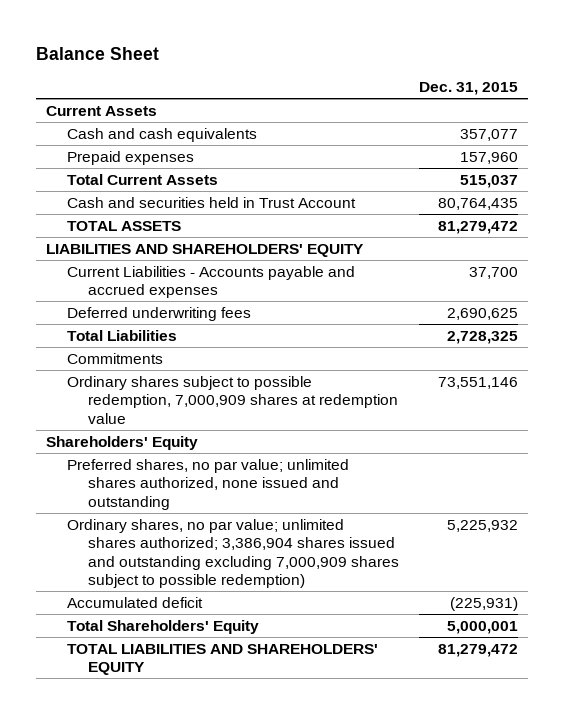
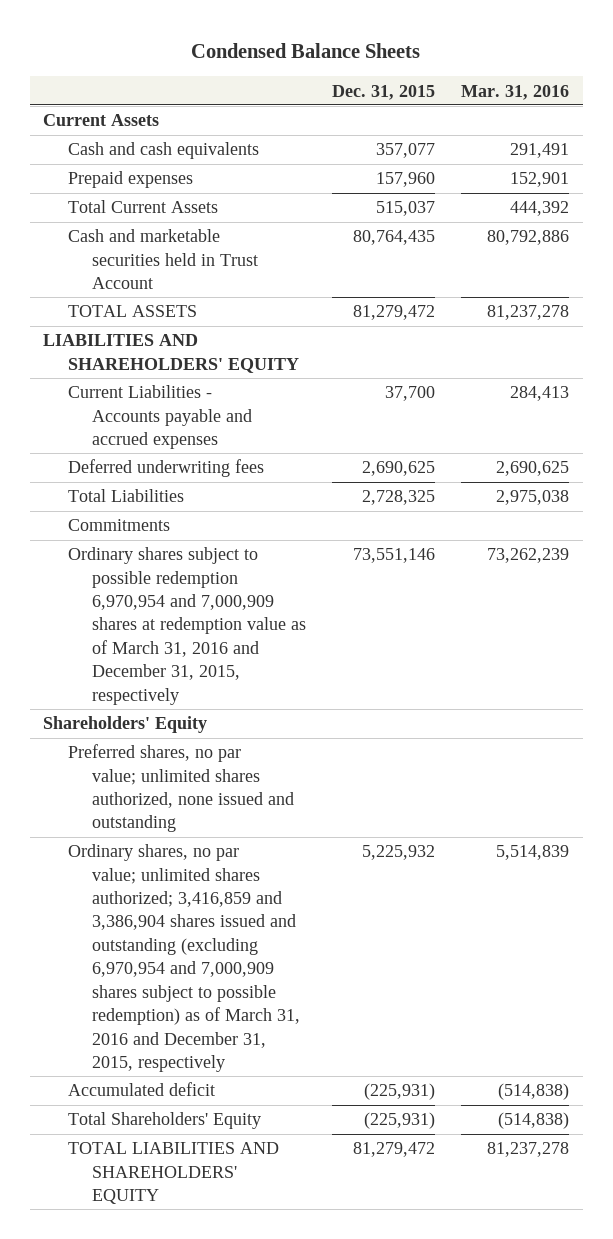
- Balance Sheet
+ Condensed Balance Sheets
- | Dec. 31, 2015
+ | Dec. 31, 2015 | Mar. 31, 2016
- Cash and securities held in Trust Account | 80,764,435
+ Cash and marketable securities held in Trust Account | 80,764,435 | 80,792,886
- Ordinary shares subject to possible redemption, 7,000,909 shares at redemption value | 73,551,146
+ Ordinary shares subject to possible redemption 6,970,954 and 7,000,909 shares at redemption value as of March 31, 2016 and December 31, 2015, respectively | 73,551,146 | 73,262,239
- Ordinary shares, no par value; unlimited shares authorized; 3,386,904 shares issued and outstanding excluding 7,000,909 shares subject to possible redemption) | 5,225,932
+ Ordinary shares, no par value; unlimited shares authorized; 3,416,859 and 3,386,904 shares issued and outstanding (excluding 6,970,954 and 7,000,909 shares subject to possible redemption) as of March 31, 2016 and December 31, 2015, respectively | 5,225,932 | 5,514,839
- Total Shareholders' Equity | 5,000,001
+ Total Shareholders' Equity | (225,931) | (514,838)

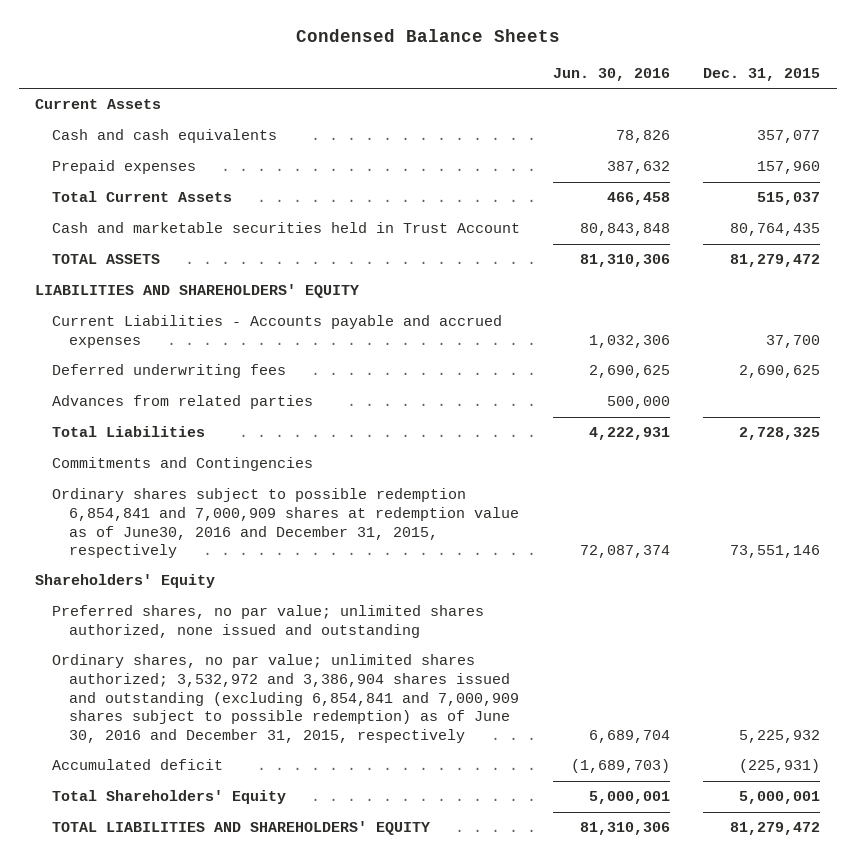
- | Dec. 31, 2015 | Mar. 31, 2016
+ | Jun. 30, 2016 | Dec. 31, 2015
+ Advances from related parties | 500,000 |
- Commitments
- Ordinary shares subject to possible redemption 6,970,954 and 7,000,909 shares at redemption value as of March 31, 2016 and December 31, 2015, respectively | 73,551,146 | 73,262,239
+ Commitments and Contingencies
+ Ordinary shares subject to possible redemption 6,854,841 and 7,000,909 shares at redemption value as of June30, 2016 and December 31, 2015, respectively | 72,087,374 | 73,551,146
- Ordinary shares, no par value; unlimited shares authorized; 3,416,859 and 3,386,904 shares issued and outstanding (excluding 6,970,954 and 7,000,909 shares subject to possible redemption) as of March 31, 2016 and December 31, 2015, respectively | 5,225,932 | 5,514,839
+ Ordinary shares, no par value; unlimited shares authorized; 3,532,972 and 3,386,904 shares issued and outstanding (excluding 6,854,841 and 7,000,909 shares subject to possible redemption) as of June 30, 2016 and December 31, 2015, respectively | 6,689,704 | 5,225,932
- Total Shareholders' Equity | (225,931) | (514,838)
+ Total Shareholders' Equity | 5,000,001 | 5,000,001

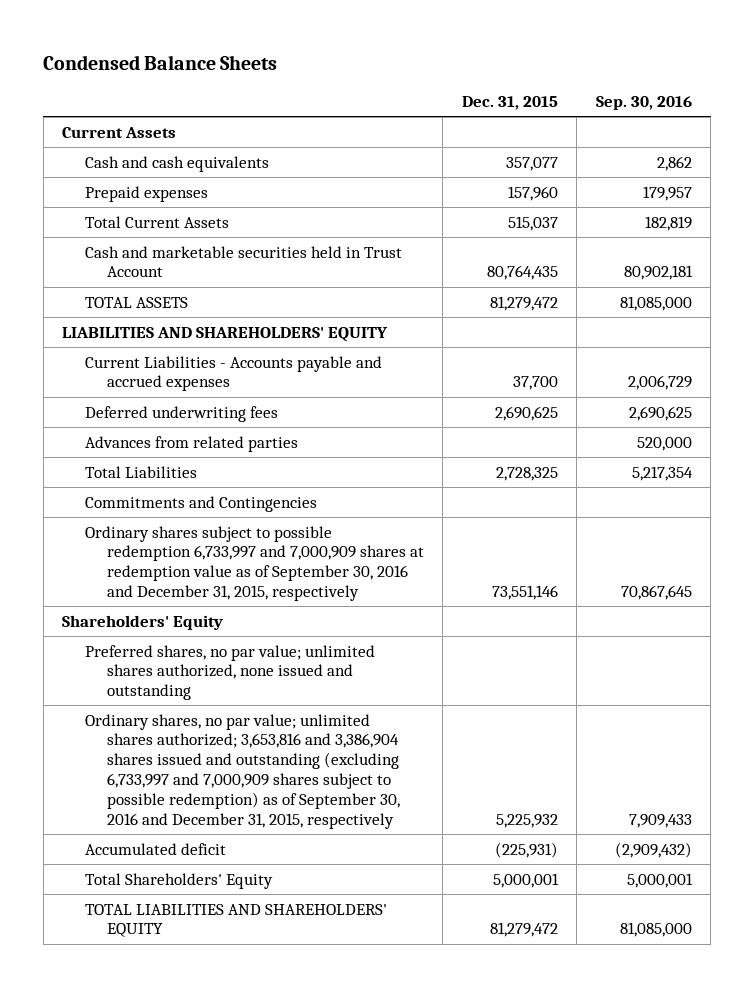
- | Jun. 30, 2016 | Dec. 31, 2015
+ | Dec. 31, 2015 | Sep. 30, 2016
- Ordinary shares subject to possible redemption 6,854,841 and 7,000,909 shares at redemption value as of June30, 2016 and December 31, 2015, respectively | 72,087,374 | 73,551,146
+ Ordinary shares subject to possible redemption 6,733,997 and 7,000,909 shares at redemption value as of September 30, 2016 and December 31, 2015, respectively | 73,551,146 | 70,867,645
- Ordinary shares, no par value; unlimited shares authorized; 3,532,972 and 3,386,904 shares issued and outstanding (excluding 6,854,841 and 7,000,909 shares subject to possible redemption) as of June 30, 2016 and December 31, 2015, respectively | 6,689,704 | 5,225,932
+ Ordinary shares, no par value; unlimited shares authorized; 3,653,816 and 3,386,904 shares issued and outstanding (excluding 6,733,997 and 7,000,909 shares subject to possible redemption) as of September 30, 2016 and December 31, 2015, respectively | 5,225,932 | 7,909,433

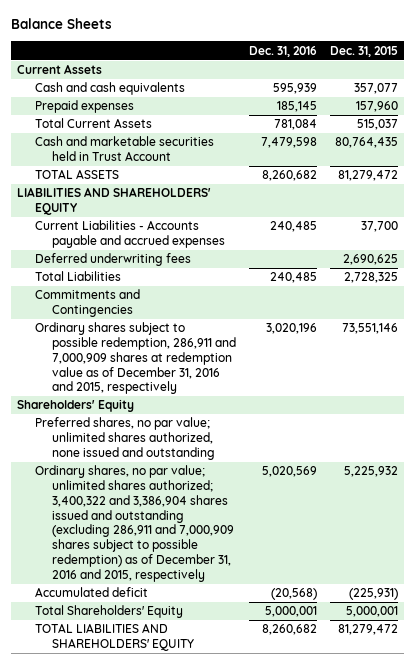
- Condensed Balance Sheets
+ Balance Sheets
- | Dec. 31, 2015 | Sep. 30, 2016
+ | Dec. 31, 2016 | Dec. 31, 2015
- Advances from related parties | | 520,000
- Ordinary shares subject to possible redemption 6,733,997 and 7,000,909 shares at redemption value as of September 30, 2016 and December 31, 2015, respectively | 73,551,146 | 70,867,645
+ Ordinary shares subject to possible redemption, 286,911 and 7,000,909 shares at redemption value as of December 31, 2016 and 2015, respectively | 3,020,196 | 73,551,146
- Ordinary shares, no par value; unlimited shares authorized; 3,653,816 and 3,386,904 shares issued and outstanding (excluding 6,733,997 and 7,000,909 shares subject to possible redemption) as of September 30, 2016 and December 31, 2015, respectively | 5,225,932 | 7,909,433
+ Ordinary shares, no par value; unlimited shares authorized; 3,400,322 and 3,386,904 shares issued and outstanding (excluding 286,911 and 7,000,909 shares subject to possible redemption) as of December 31, 2016 and 2015, respectively | 5,020,569 | 5,225,932

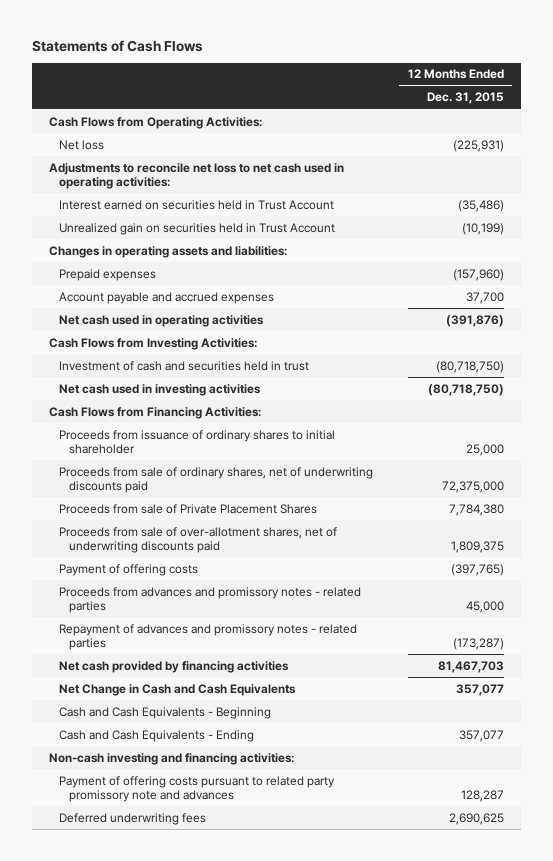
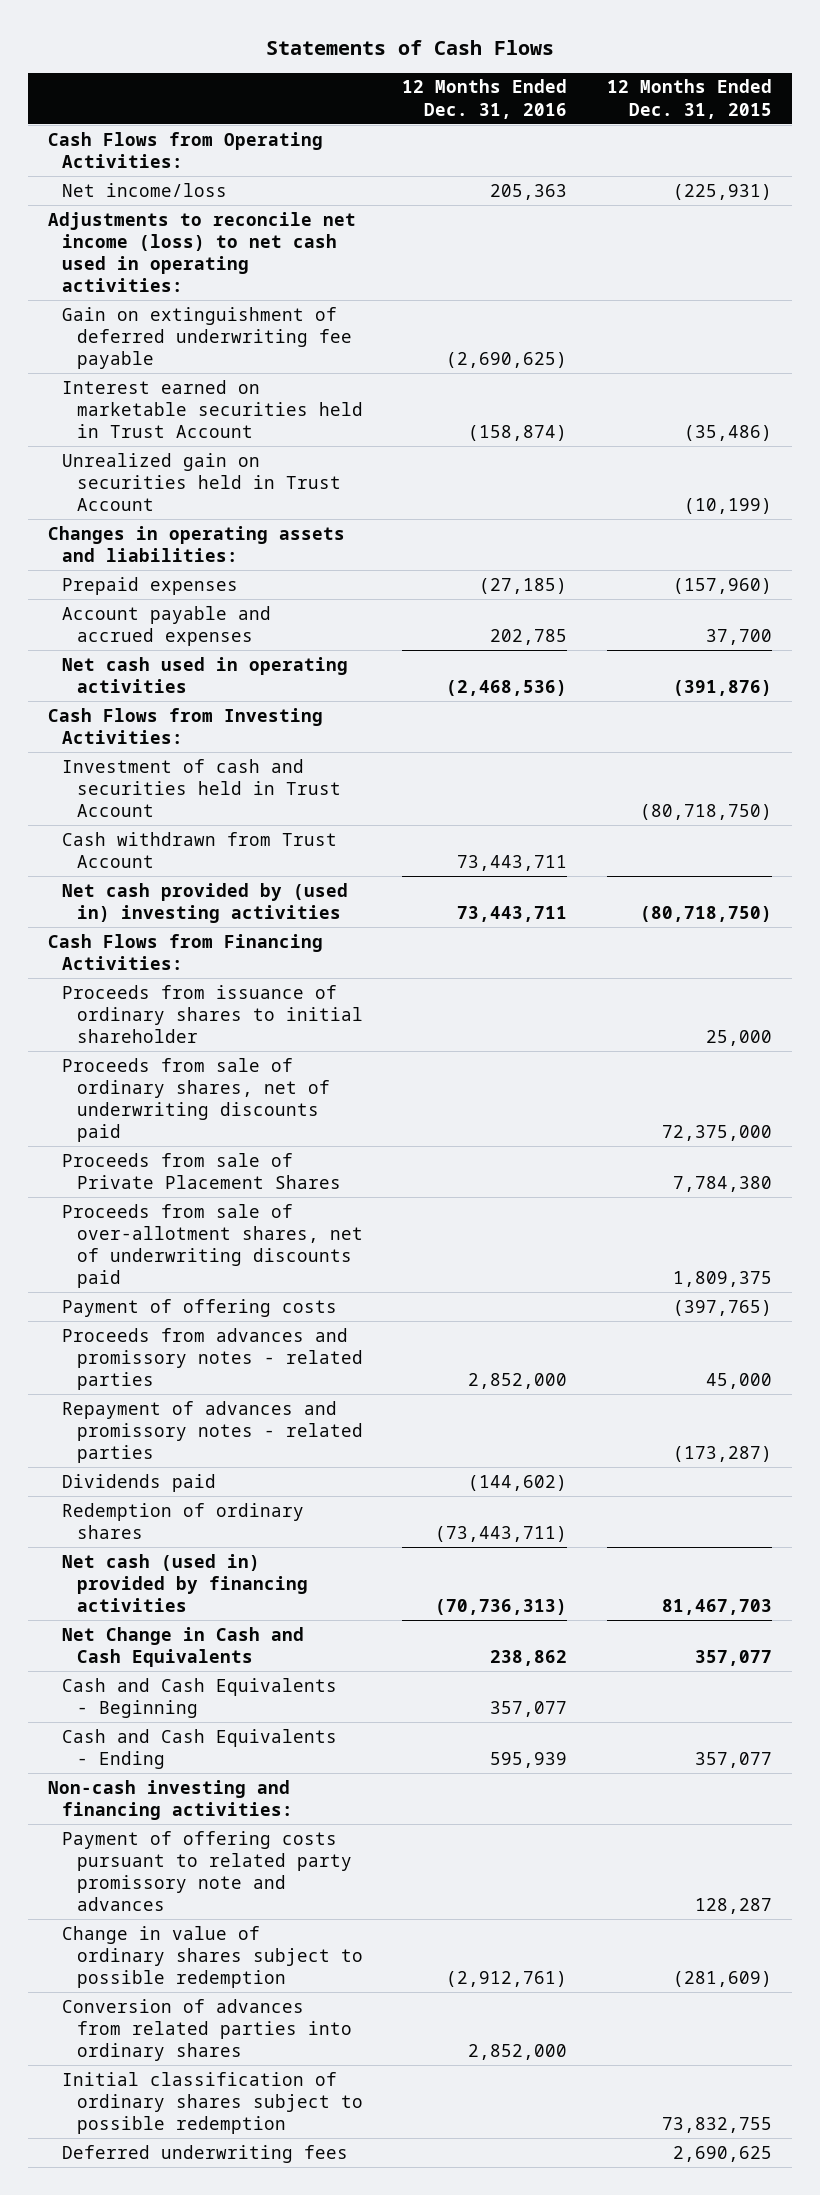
- | 12 Months Ended Dec. 31, 2015
+ | 12 Months Ended Dec. 31, 2016 | 12 Months Ended Dec. 31, 2015
- Net loss | (225,931)
- Adjustments to reconcile net loss to net cash used in operating activities:
- Interest earned on securities held in Trust Account | (35,486)
+ Net income/loss | 205,363 | (225,931)
+ Adjustments to reconcile net income (loss) to net cash used in operating activities:
+ Gain on extinguishment of deferred underwriting fee payable | (2,690,625) |
+ Interest earned on marketable securities held in Trust Account | (158,874) | (35,486)
- Investment of cash and securities held in trust | (80,718,750)
- Net cash used in investing activities | (80,718,750)
+ Investment of cash and securities held in Trust Account | | (80,718,750)
+ Cash withdrawn from Trust Account | 73,443,711 |
+ Net cash provided by (used in) investing activities | 73,443,711 | (80,718,750)
- Net cash provided by financing activities | 81,467,703
+ Dividends paid | (144,602) |
+ Redemption of ordinary shares | (73,443,711) |
+ Net cash (used in) provided by financing activities | (70,736,313) | 81,467,703
+ Change in value of ordinary shares subject to possible redemption | (2,912,761) | (281,609)
+ Conversion of advances from related parties into ordinary shares | 2,852,000 |
+ Initial classification of ordinary shares subject to possible redemption | | 73,832,755

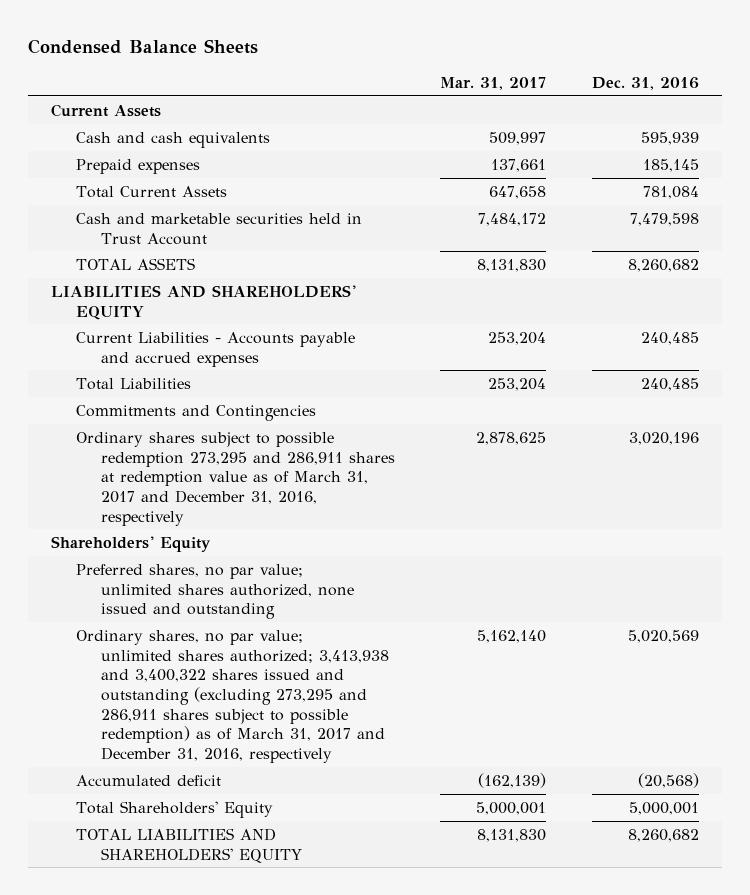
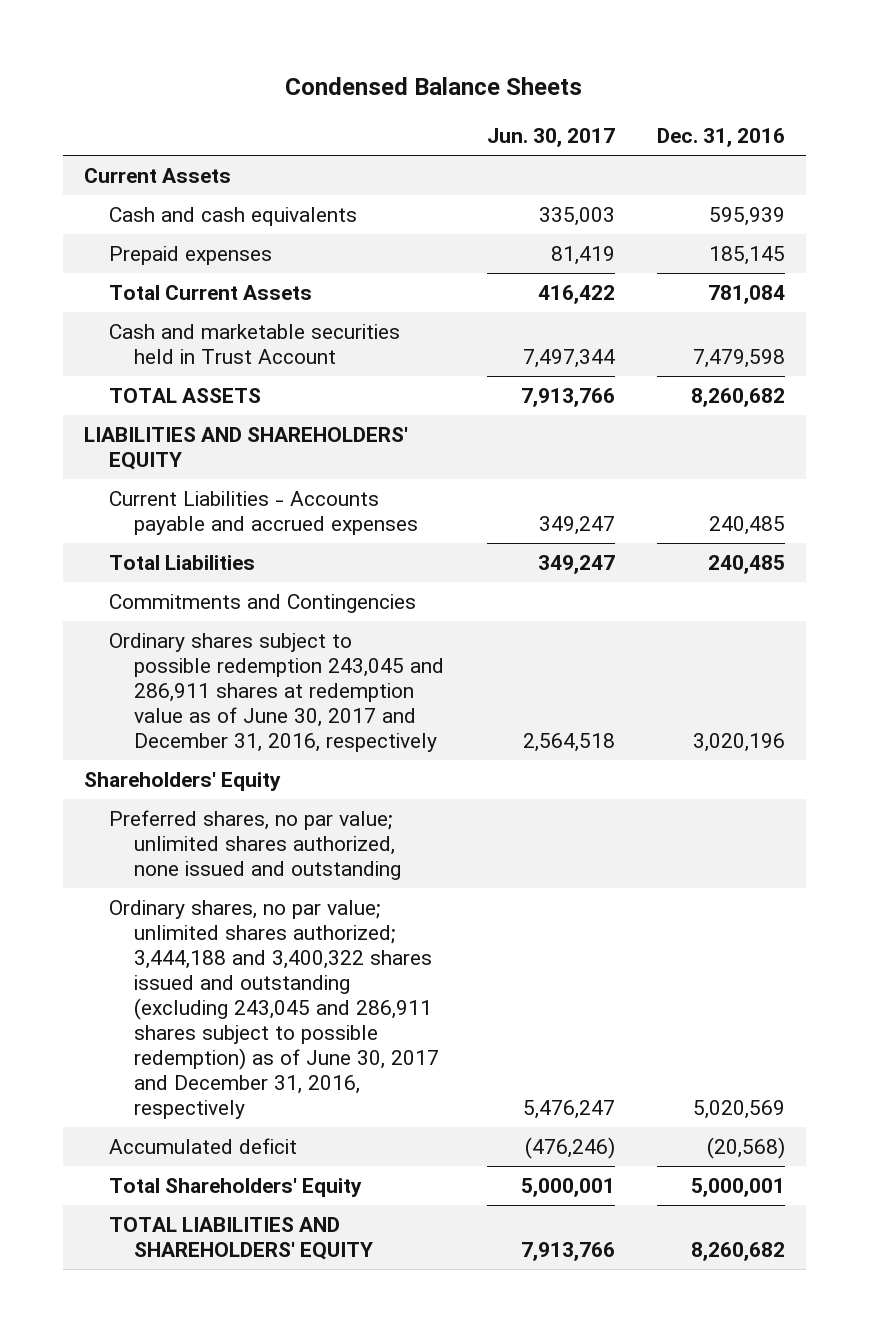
- | Mar. 31, 2017 | Dec. 31, 2016
+ | Jun. 30, 2017 | Dec. 31, 2016
- Ordinary shares subject to possible redemption 273,295 and 286,911 shares at redemption value as of March 31, 2017 and December 31, 2016, respectively | 2,878,625 | 3,020,196
+ Ordinary shares subject to possible redemption 243,045 and 286,911 shares at redemption value as of June 30, 2017 and December 31, 2016, respectively | 2,564,518 | 3,020,196
- Ordinary shares, no par value; unlimited shares authorized; 3,413,938 and 3,400,322 shares issued and outstanding (excluding 273,295 and 286,911 shares subject to possible redemption) as of March 31, 2017 and December 31, 2016, respectively | 5,162,140 | 5,020,569
+ Ordinary shares, no par value; unlimited shares authorized; 3,444,188 and 3,400,322 shares issued and outstanding (excluding 243,045 and 286,911 shares subject to possible redemption) as of June 30, 2017 and December 31, 2016, respectively | 5,476,247 | 5,020,569

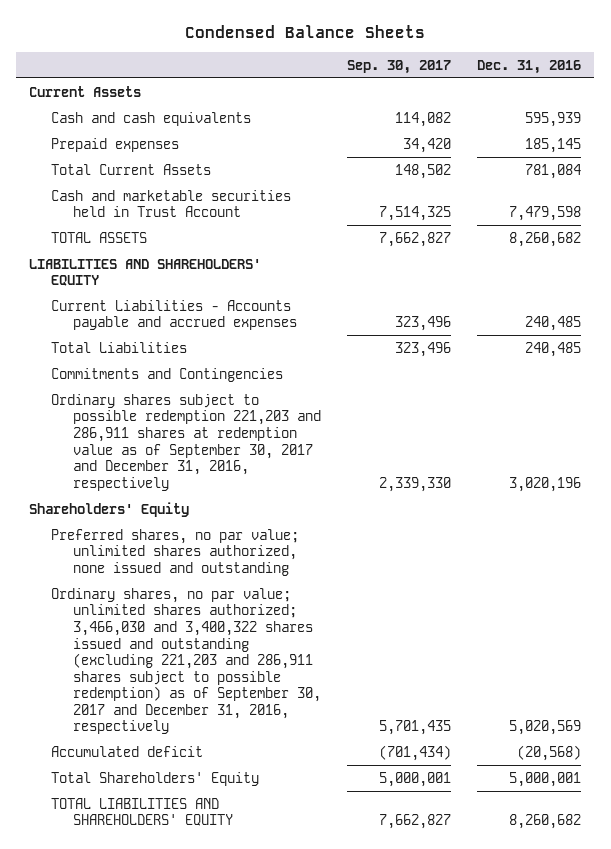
- | Jun. 30, 2017 | Dec. 31, 2016
+ | Sep. 30, 2017 | Dec. 31, 2016
- Ordinary shares subject to possible redemption 243,045 and 286,911 shares at redemption value as of June 30, 2017 and December 31, 2016, respectively | 2,564,518 | 3,020,196
+ Ordinary shares subject to possible redemption 221,203 and 286,911 shares at redemption value as of September 30, 2017 and December 31, 2016, respectively | 2,339,330 | 3,020,196
- Ordinary shares, no par value; unlimited shares authorized; 3,444,188 and 3,400,322 shares issued and outstanding (excluding 243,045 and 286,911 shares subject to possible redemption) as of June 30, 2017 and December 31, 2016, respectively | 5,476,247 | 5,020,569
+ Ordinary shares, no par value; unlimited shares authorized; 3,466,030 and 3,400,322 shares issued and outstanding (excluding 221,203 and 286,911 shares subject to possible redemption) as of September 30, 2017 and December 31, 2016, respectively | 5,701,435 | 5,020,569

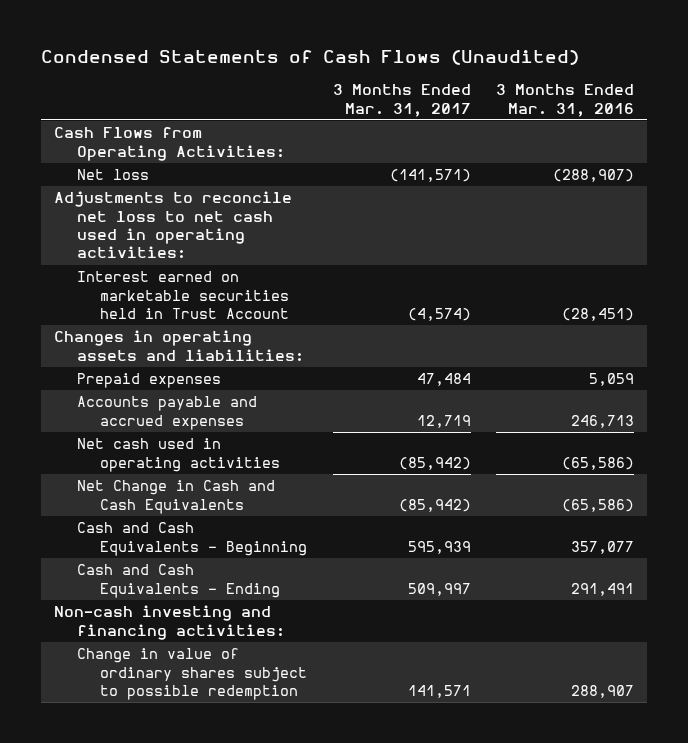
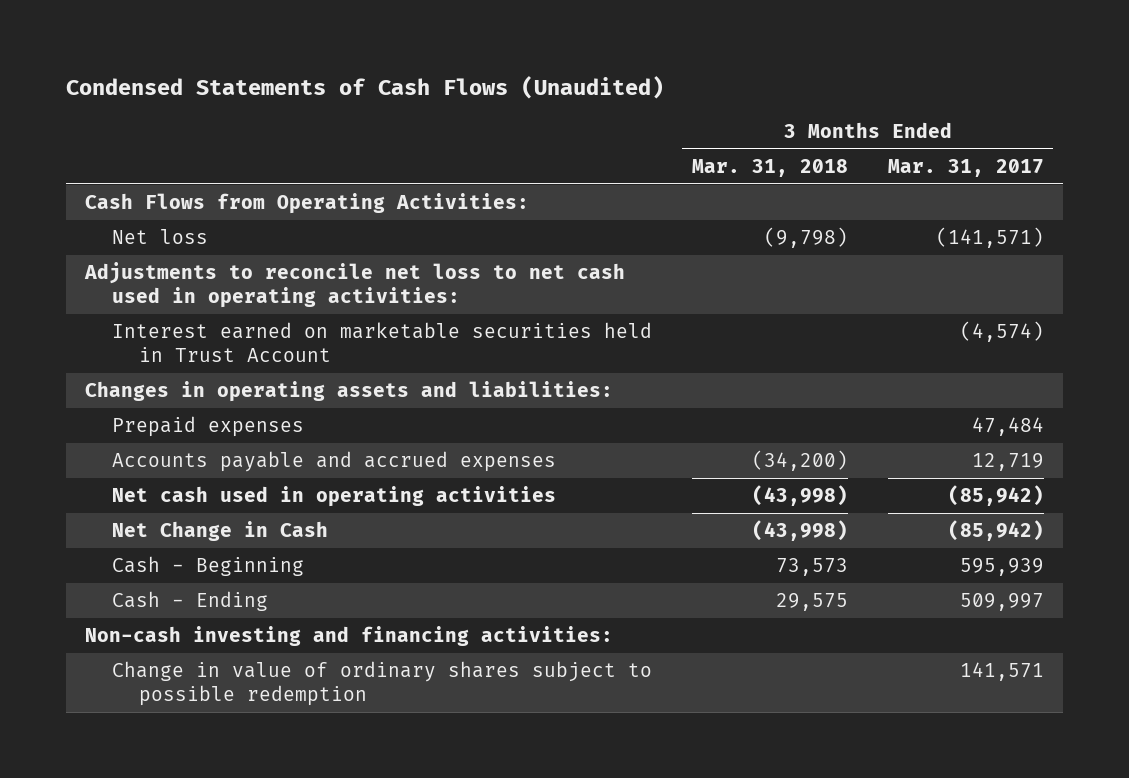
- | 3 Months Ended Mar. 31, 2017 | 3 Months Ended Mar. 31, 2016
+ | 3 Months Ended Mar. 31, 2018 | 3 Months Ended Mar. 31, 2017
- Net Change in Cash and Cash Equivalents | (85,942) | (65,586)
- Cash and Cash Equivalents - Beginning | 595,939 | 357,077
- Cash and Cash Equivalents - Ending | 509,997 | 291,491
+ Net Change in Cash | (43,998) | (85,942)
+ Cash - Beginning | 73,573 | 595,939
+ Cash - Ending | 29,575 | 509,997

